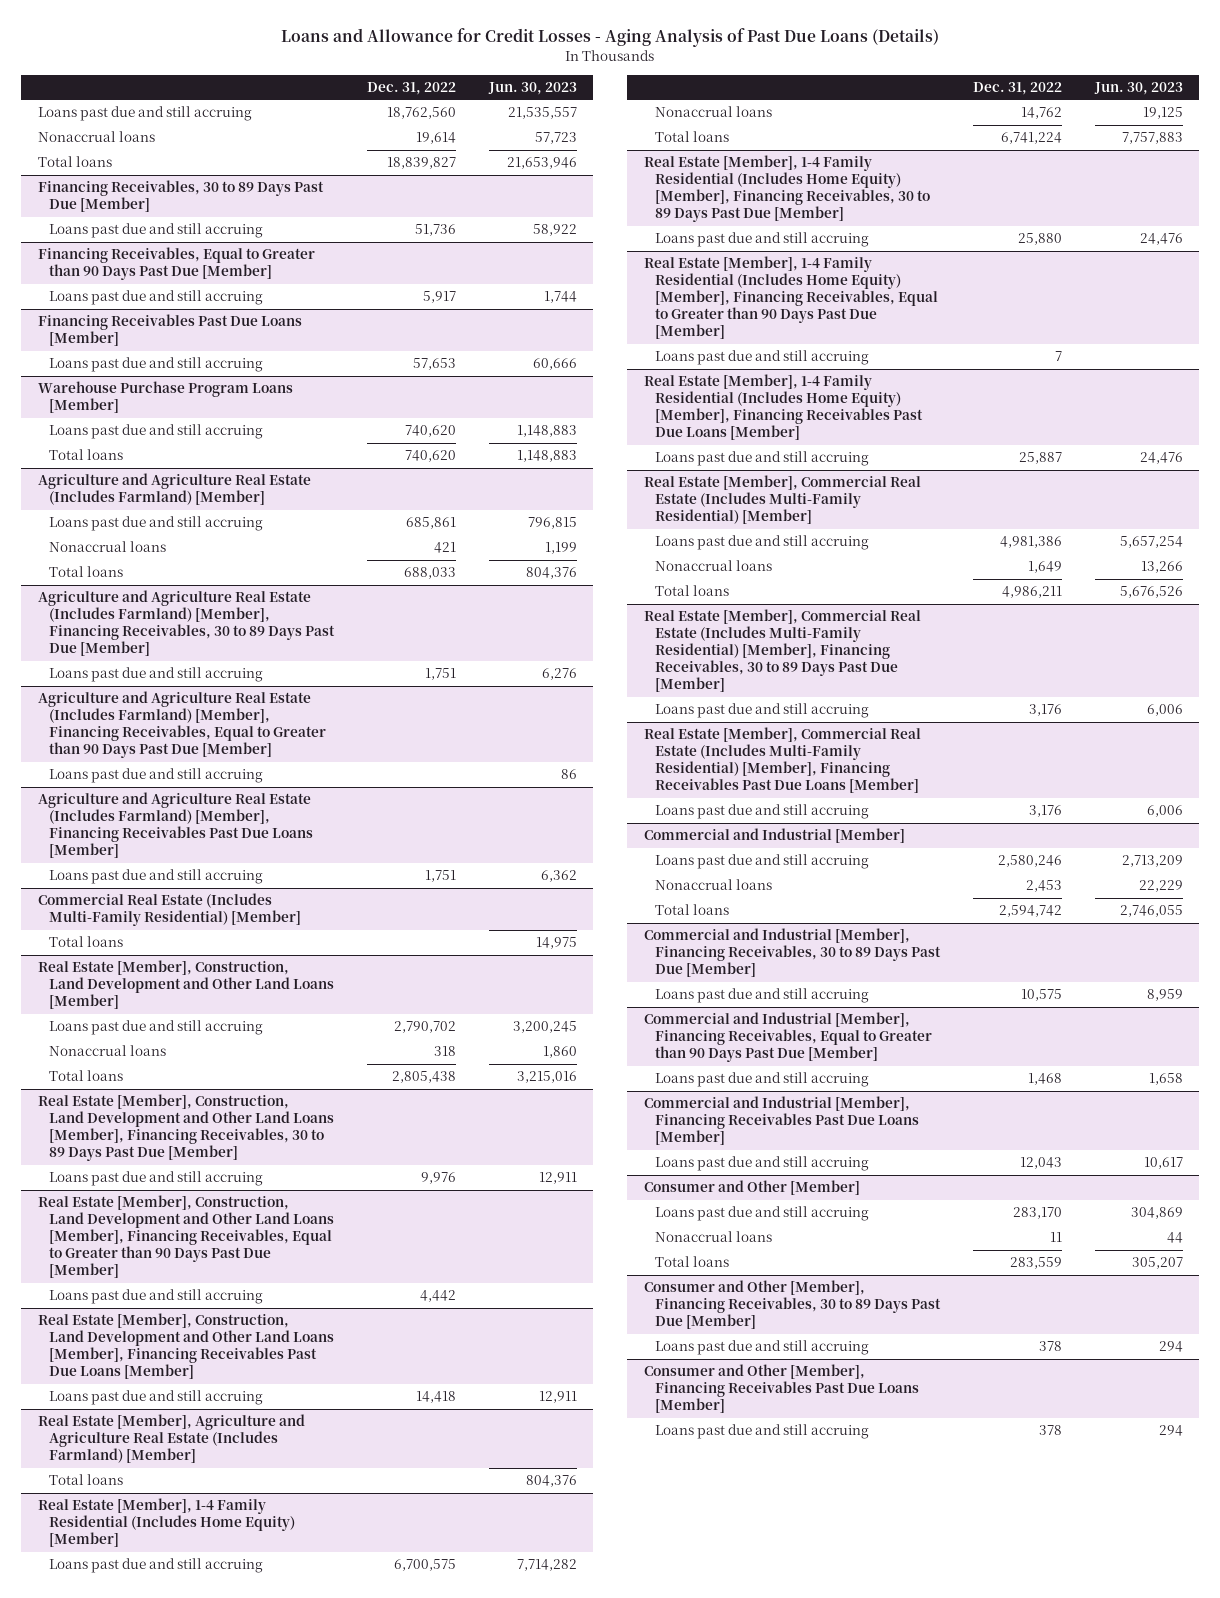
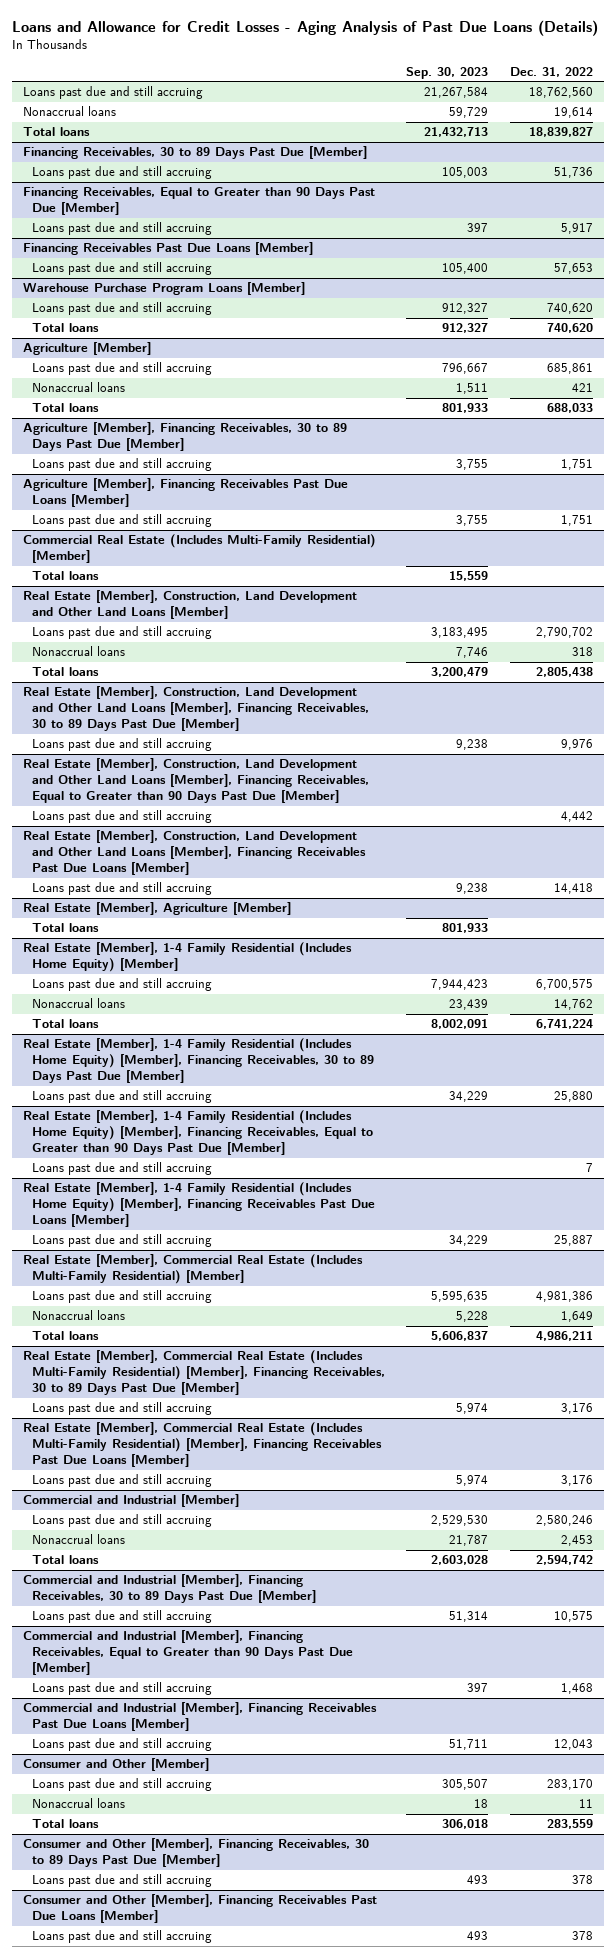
- | Dec. 31, 2022 | Jun. 30, 2023
+ | Sep. 30, 2023 | Dec. 31, 2022
- Agriculture and Agriculture Real Estate (Includes Farmland) [Member]
+ Agriculture [Member]
- Agriculture and Agriculture Real Estate (Includes Farmland) [Member], Financing Receivables, 30 to 89 Days Past Due [Member]
+ Agriculture [Member], Financing Receivables, 30 to 89 Days Past Due [Member]
- Agriculture and Agriculture Real Estate (Includes Farmland) [Member], Financing Receivables, Equal to Greater than 90 Days Past Due [Member]
- Loans past due and still accruing | | 86
- Agriculture and Agriculture Real Estate (Includes Farmland) [Member], Financing Receivables Past Due Loans [Member]
+ Agriculture [Member], Financing Receivables Past Due Loans [Member]
- Real Estate [Member], Agriculture and Agriculture Real Estate (Includes Farmland) [Member]
+ Real Estate [Member], Agriculture [Member]

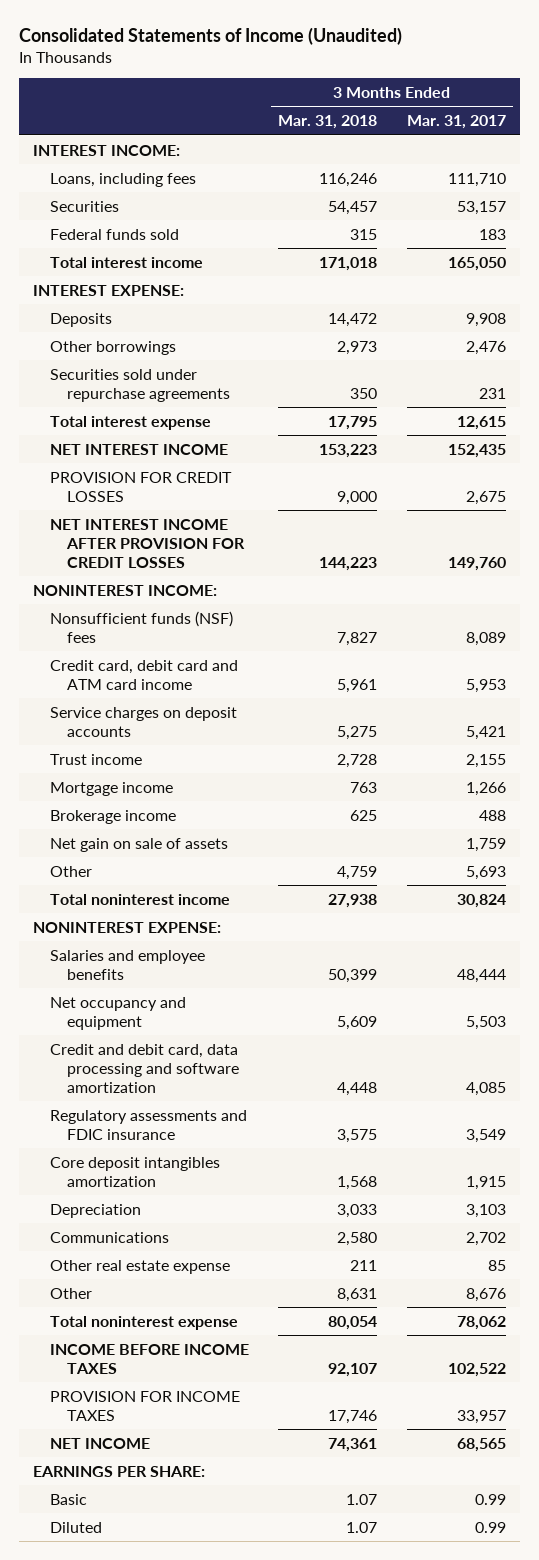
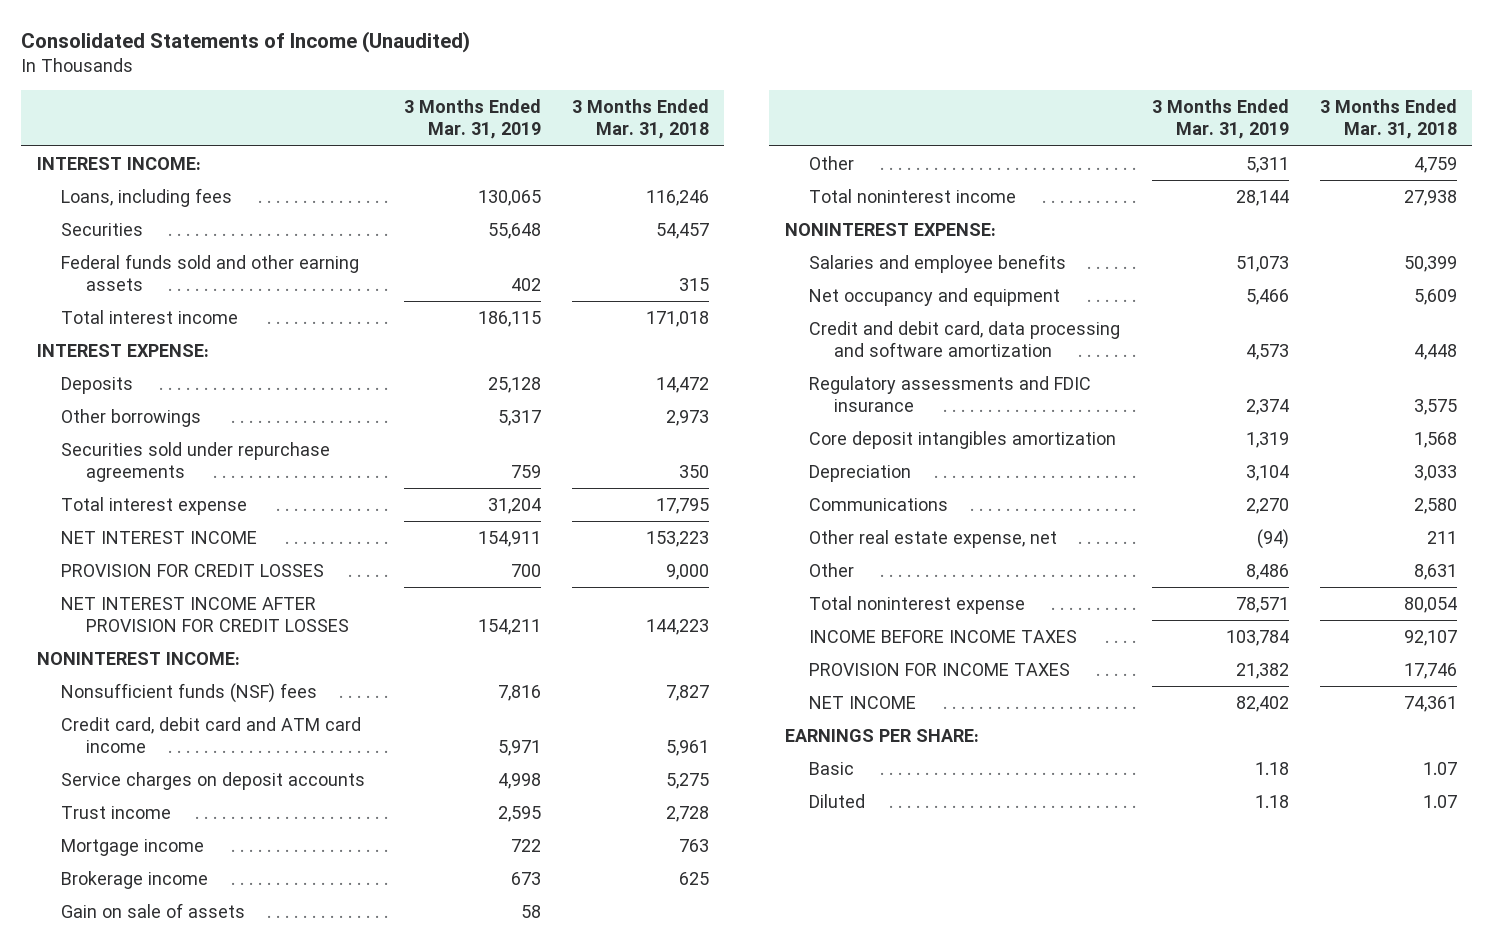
- | 3 Months Ended Mar. 31, 2018 | 3 Months Ended Mar. 31, 2017
+ | 3 Months Ended Mar. 31, 2019 | 3 Months Ended Mar. 31, 2018
- Federal funds sold | 315 | 183
+ Federal funds sold and other earning assets | 402 | 315
- Net gain on sale of assets | | 1,759
+ Gain on sale of assets | 58 |
- Other real estate expense | 211 | 85
+ Other real estate expense, net | (94) | 211

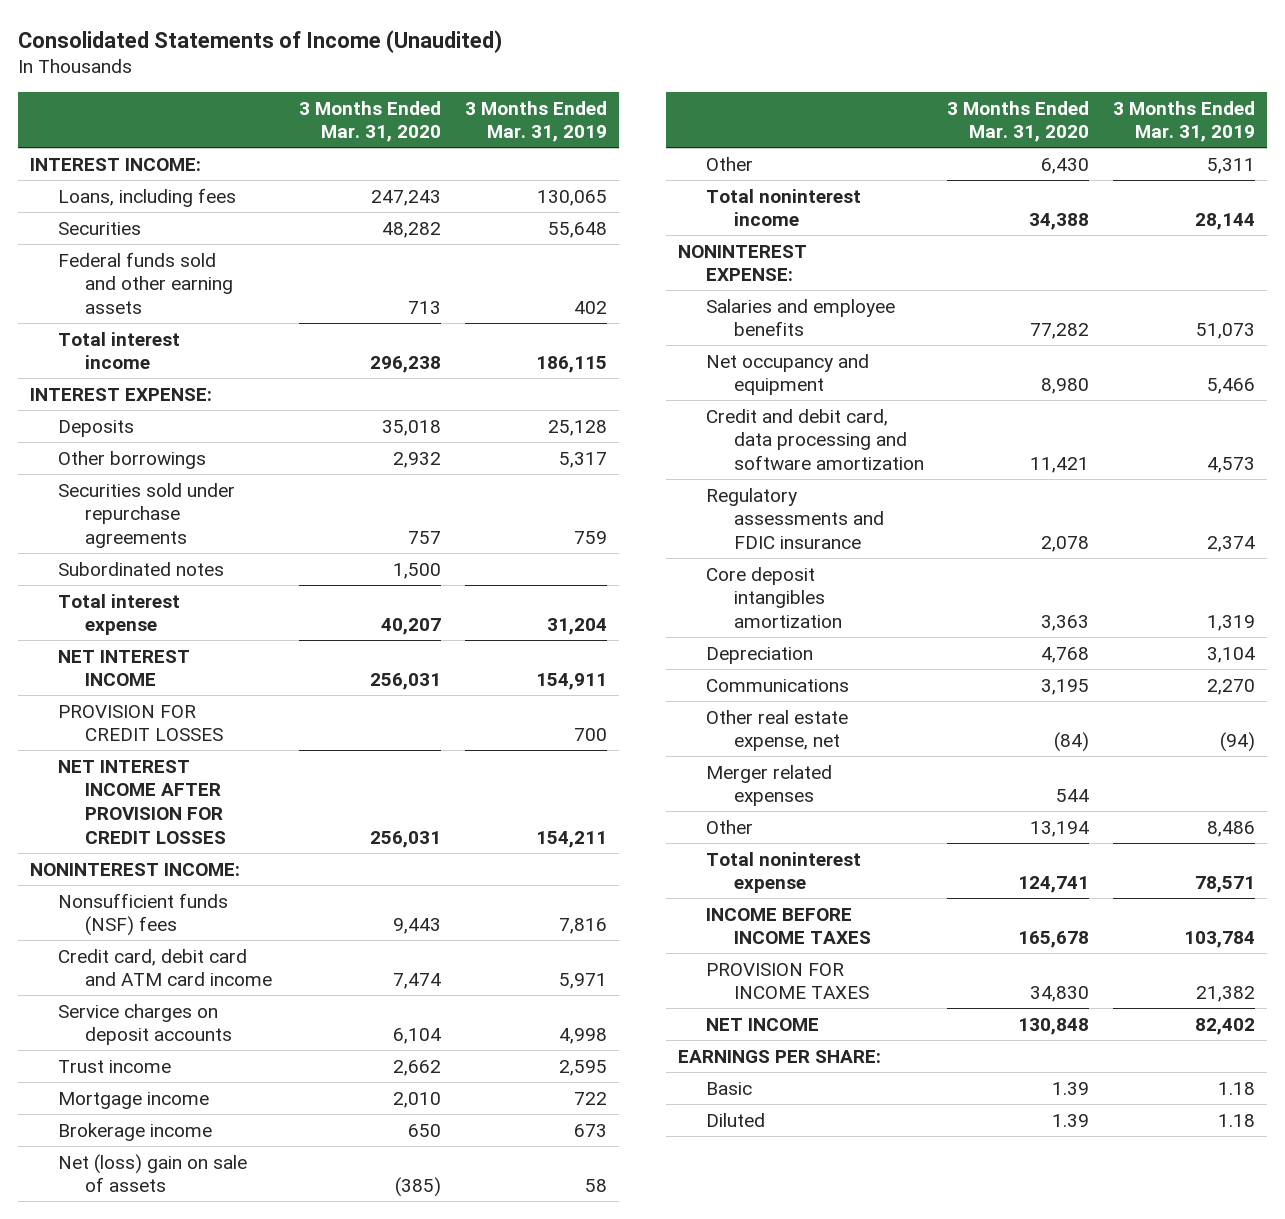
- | 3 Months Ended Mar. 31, 2019 | 3 Months Ended Mar. 31, 2018
+ | 3 Months Ended Mar. 31, 2020 | 3 Months Ended Mar. 31, 2019
+ Subordinated notes | 1,500 |
- Gain on sale of assets | 58 |
+ Net (loss) gain on sale of assets | (385) | 58
+ Merger related expenses | 544 |

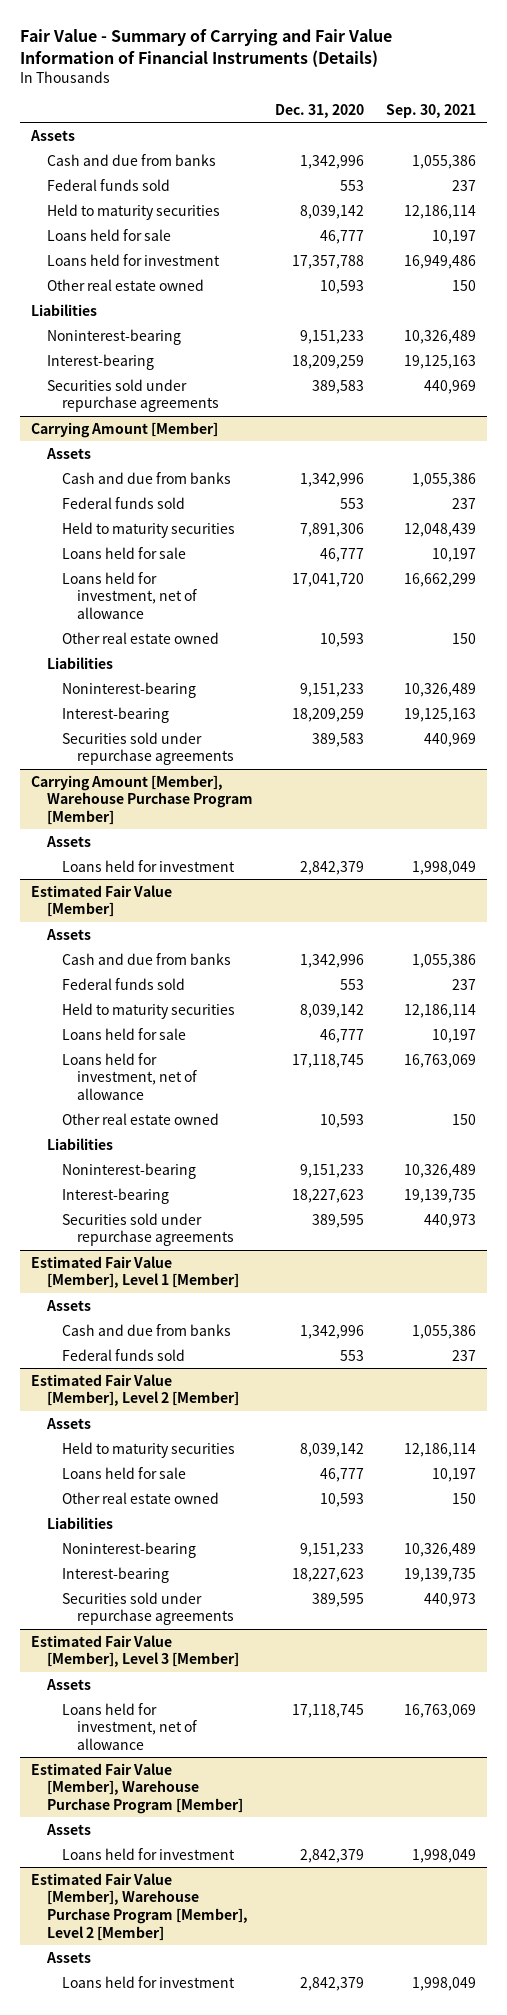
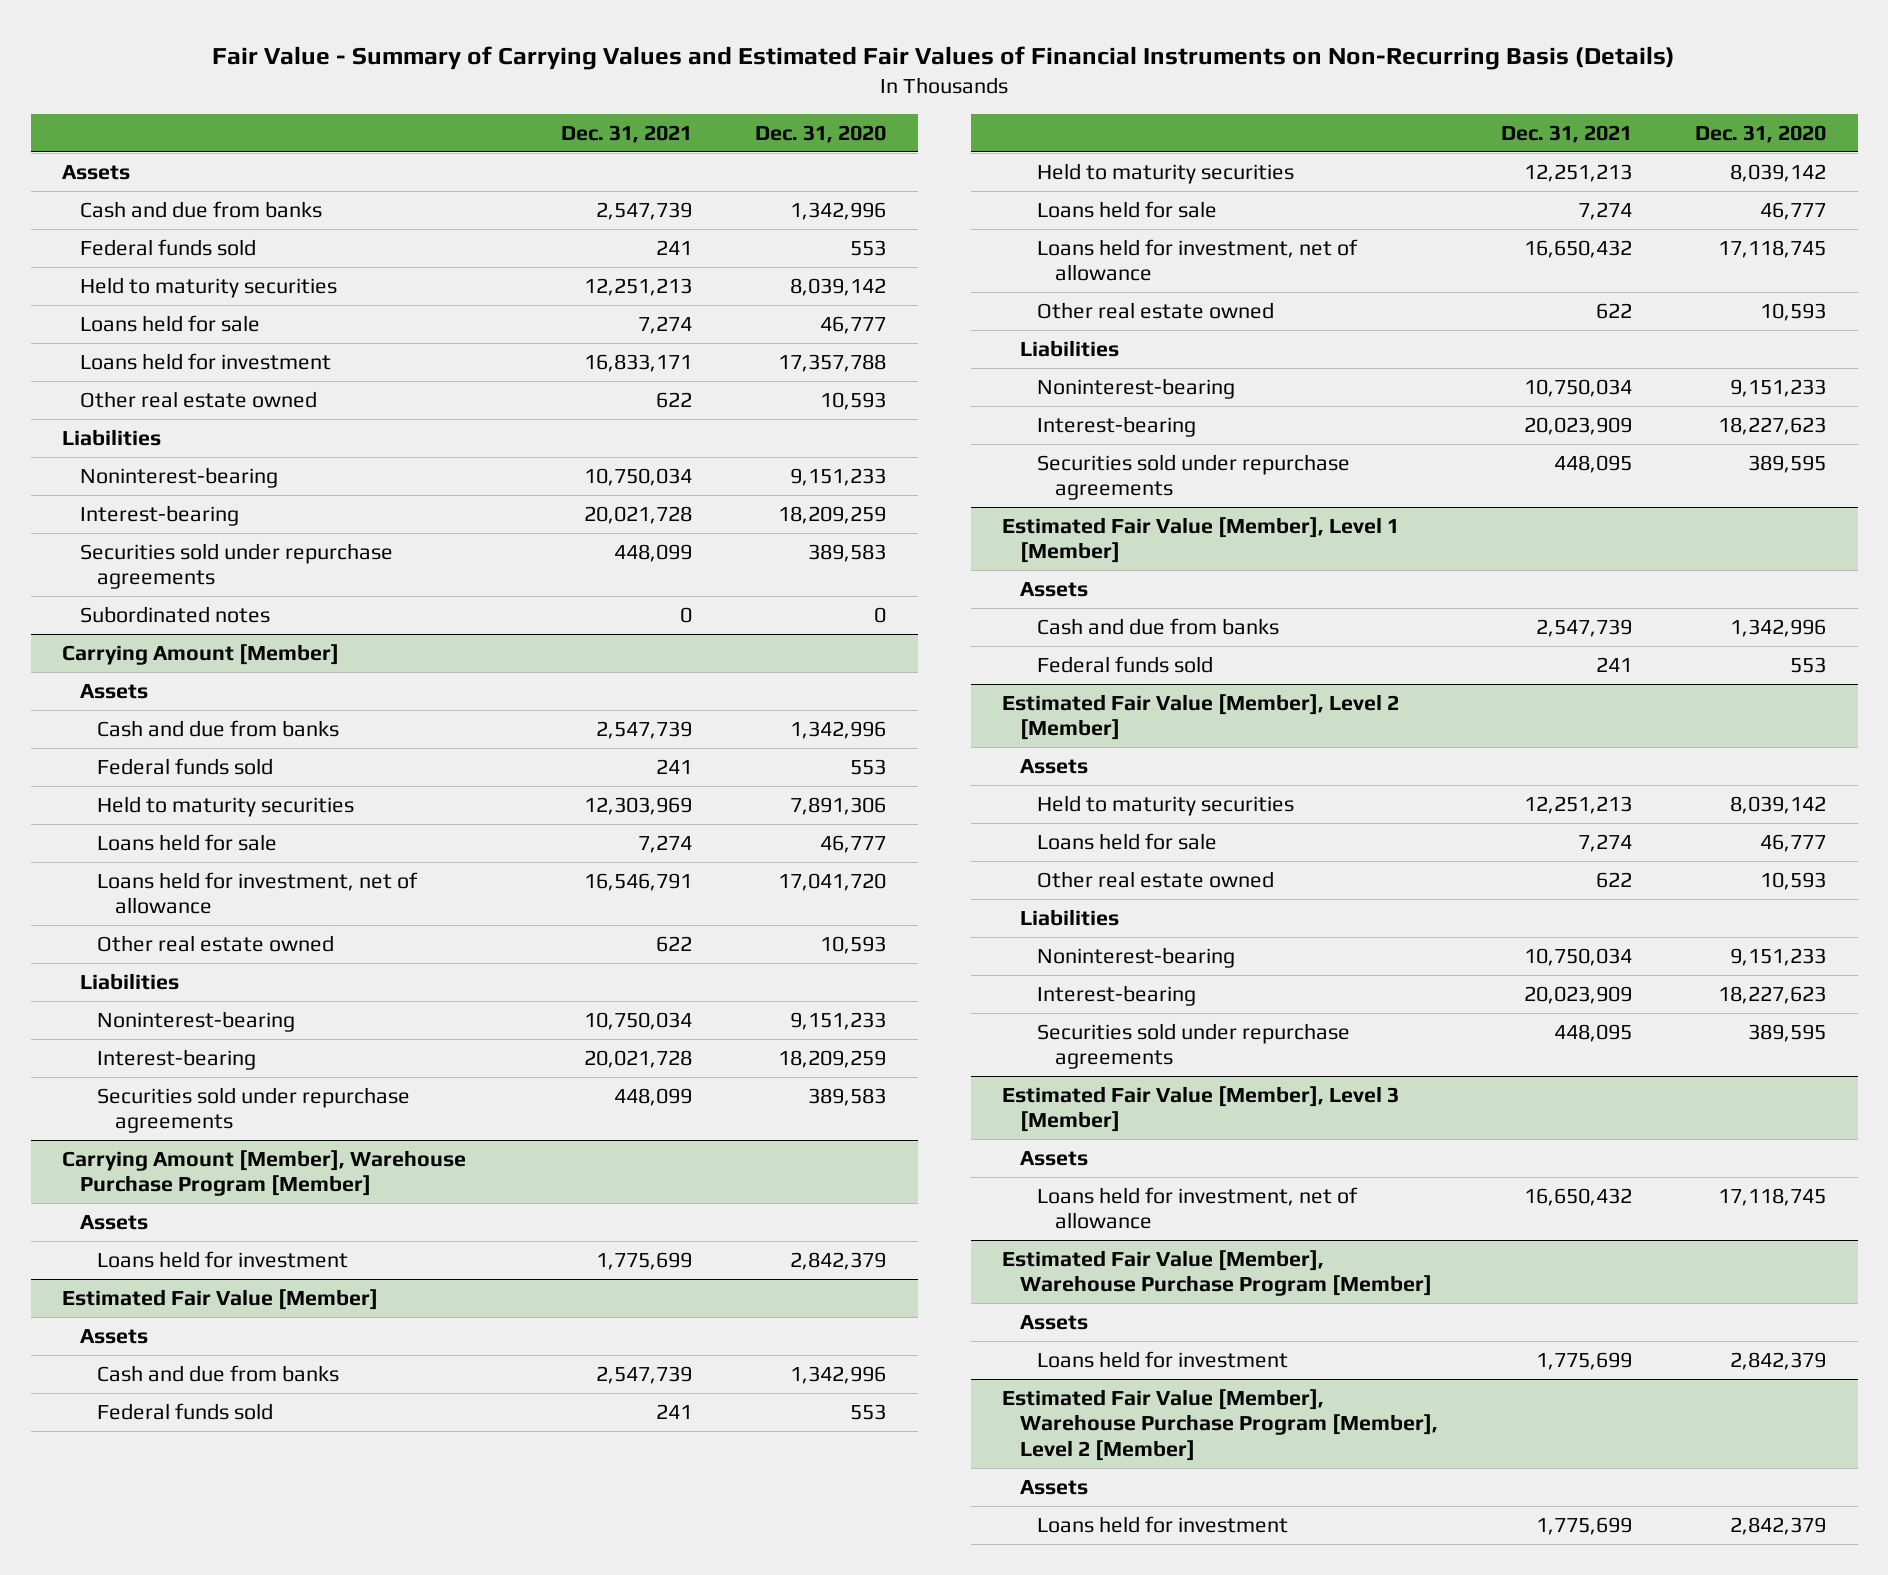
- Fair Value - Summary of Carrying and Fair Value Information of Financial Instruments (Details)
+ Fair Value - Summary of Carrying Values and Estimated Fair Values of Financial Instruments on Non-Recurring Basis (Details)
- | Dec. 31, 2020 | Sep. 30, 2021
+ | Dec. 31, 2021 | Dec. 31, 2020
+ Subordinated notes | 0 | 0

